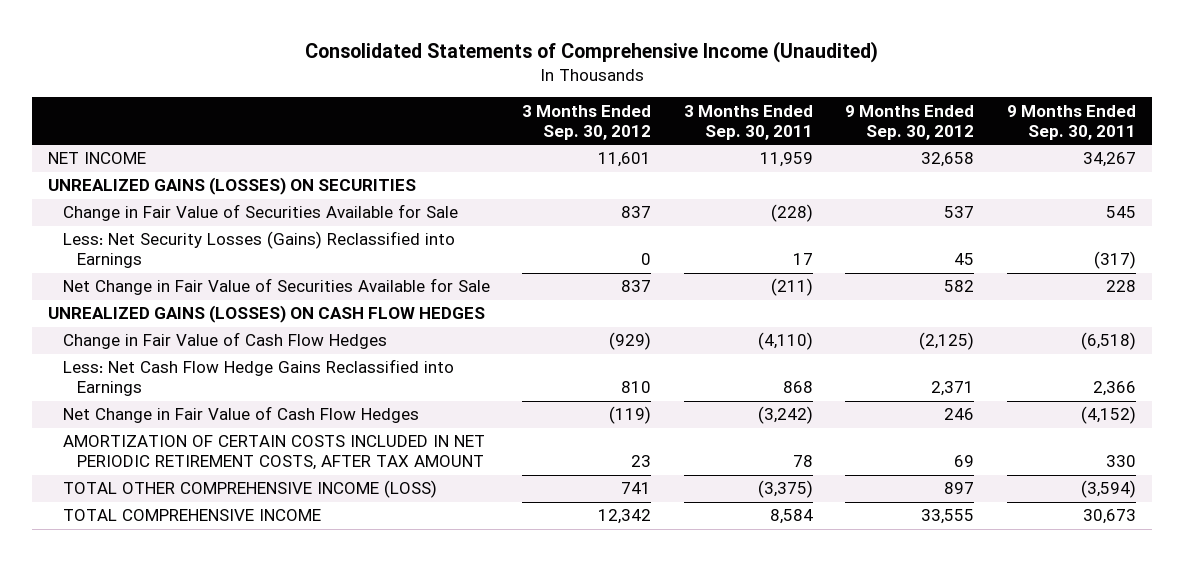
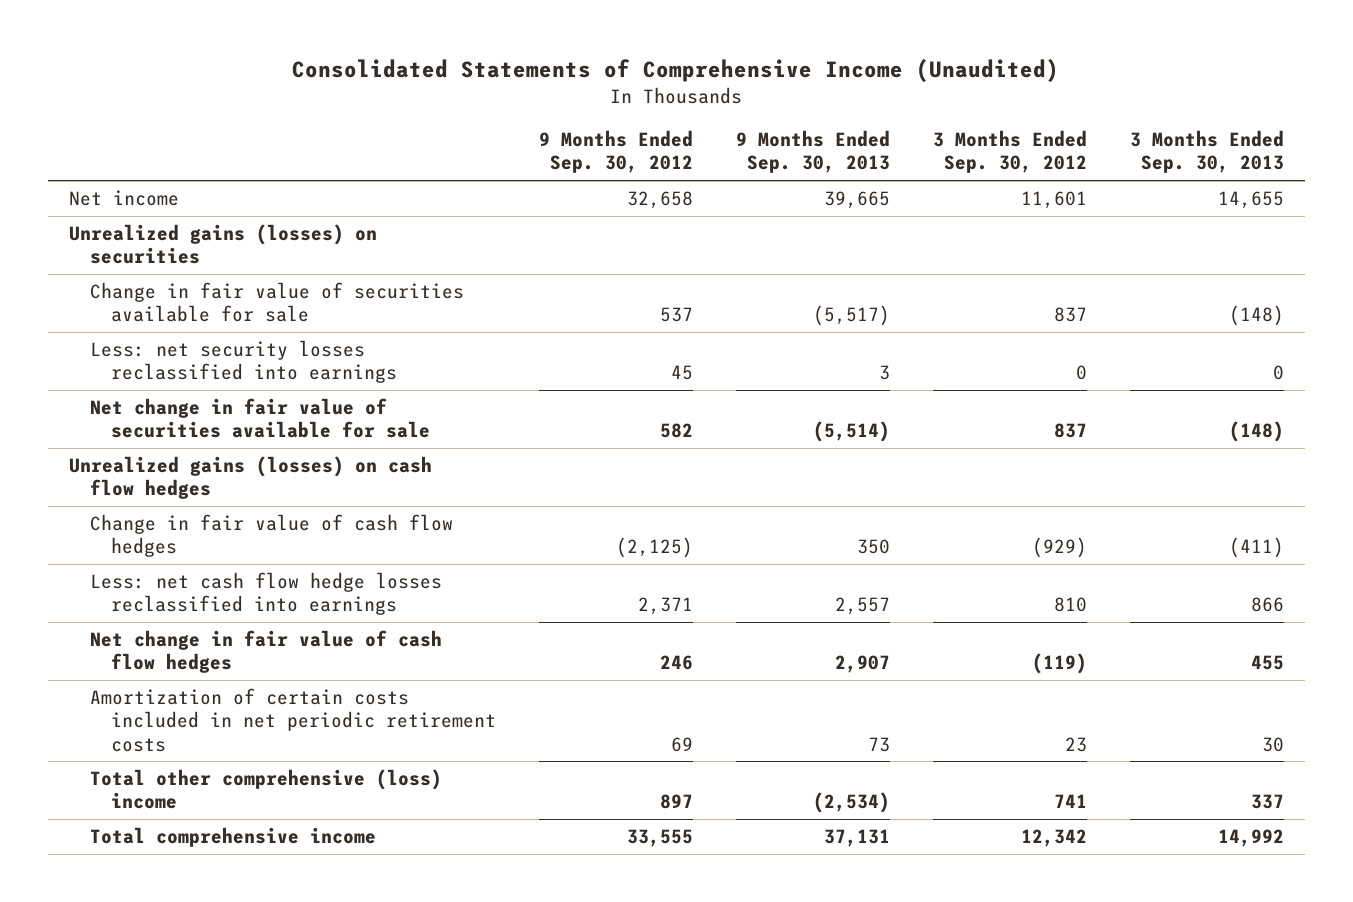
- | 3 Months Ended Sep. 30, 2012 | 3 Months Ended Sep. 30, 2011 | 9 Months Ended Sep. 30, 2012 | 9 Months Ended Sep. 30, 2011
+ | 9 Months Ended Sep. 30, 2012 | 9 Months Ended Sep. 30, 2013 | 3 Months Ended Sep. 30, 2012 | 3 Months Ended Sep. 30, 2013
- NET INCOME | 11,601 | 11,959 | 32,658 | 34,267
- UNREALIZED GAINS (LOSSES) ON SECURITIES
- Change in Fair Value of Securities Available for Sale | 837 | (228) | 537 | 545
- Less: Net Security Losses (Gains) Reclassified into Earnings | 0 | 17 | 45 | (317)
- Net Change in Fair Value of Securities Available for Sale | 837 | (211) | 582 | 228
- UNREALIZED GAINS (LOSSES) ON CASH FLOW HEDGES
- Change in Fair Value of Cash Flow Hedges | (929) | (4,110) | (2,125) | (6,518)
- Less: Net Cash Flow Hedge Gains Reclassified into Earnings | 810 | 868 | 2,371 | 2,366
- Net Change in Fair Value of Cash Flow Hedges | (119) | (3,242) | 246 | (4,152)
- AMORTIZATION OF CERTAIN COSTS INCLUDED IN NET PERIODIC RETIREMENT COSTS, AFTER TAX AMOUNT | 23 | 78 | 69 | 330
- TOTAL OTHER COMPREHENSIVE INCOME (LOSS) | 741 | (3,375) | 897 | (3,594)
- TOTAL COMPREHENSIVE INCOME | 12,342 | 8,584 | 33,555 | 30,673
+ Net income | 32,658 | 39,665 | 11,601 | 14,655
+ Unrealized gains (losses) on securities
+ Change in fair value of securities available for sale | 537 | (5,517) | 837 | (148)
+ Less: net security losses reclassified into earnings | 45 | 3 | 0 | 0
+ Net change in fair value of securities available for sale | 582 | (5,514) | 837 | (148)
+ Unrealized gains (losses) on cash flow hedges
+ Change in fair value of cash flow hedges | (2,125) | 350 | (929) | (411)
+ Less: net cash flow hedge losses reclassified into earnings | 2,371 | 2,557 | 810 | 866
+ Net change in fair value of cash flow hedges | 246 | 2,907 | (119) | 455
+ Amortization of certain costs included in net periodic retirement costs | 69 | 73 | 23 | 30
+ Total other comprehensive (loss) income | 897 | (2,534) | 741 | 337
+ Total comprehensive income | 33,555 | 37,131 | 12,342 | 14,992

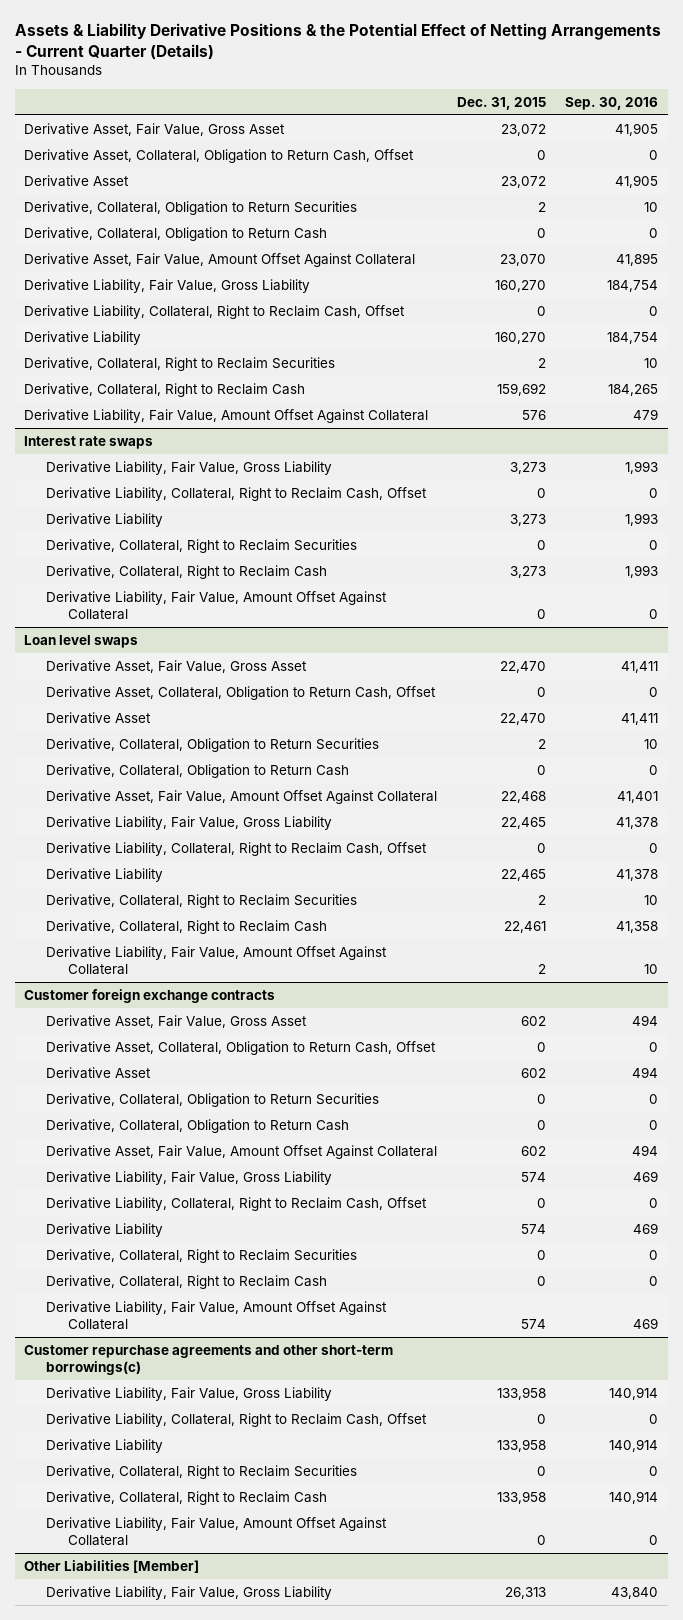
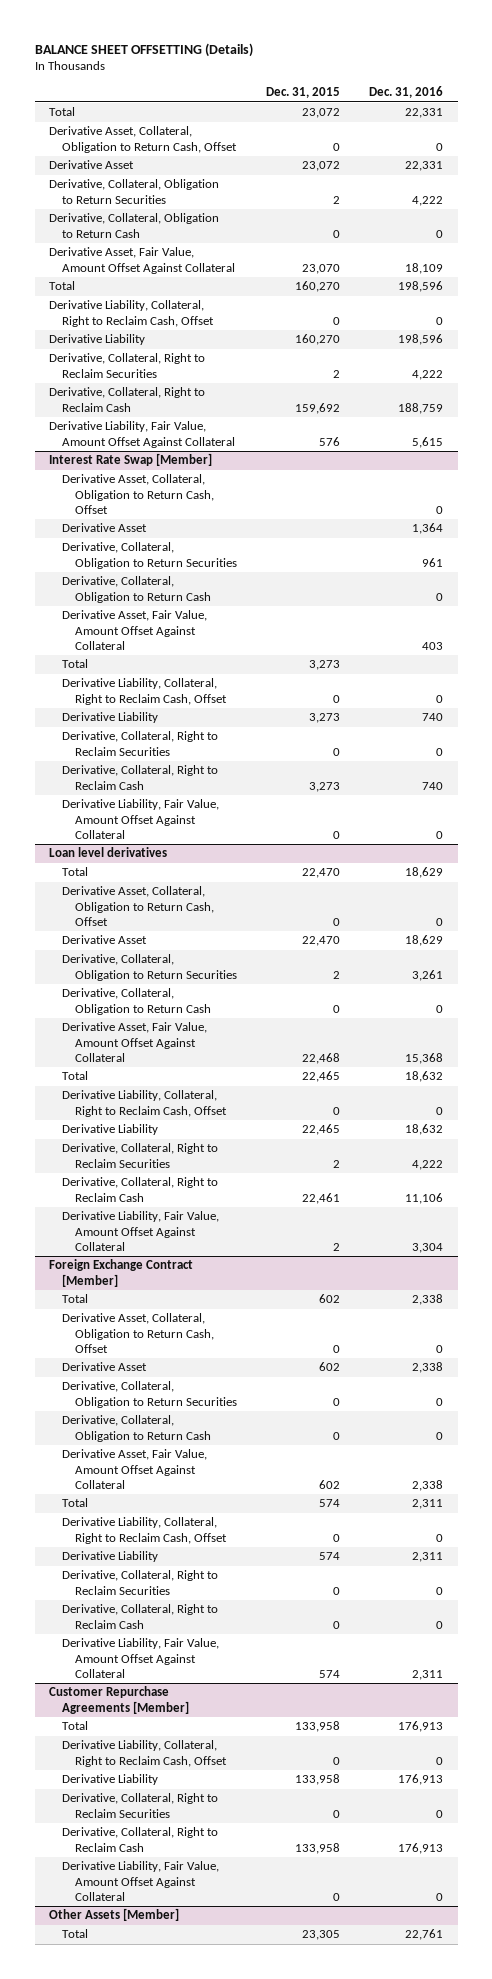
- Assets & Liability Derivative Positions & the Potential Effect of Netting Arrangements - Current Quarter (Details)
+ BALANCE SHEET OFFSETTING (Details)
- | Dec. 31, 2015 | Sep. 30, 2016
+ | Dec. 31, 2015 | Dec. 31, 2016
- Derivative Asset, Fair Value, Gross Asset | 23,072 | 41,905
+ Total | 23,072 | 22,331
- Derivative Liability, Fair Value, Gross Liability | 160,270 | 184,754
+ Total | 160,270 | 198,596
- Interest rate swaps
- Derivative Liability, Fair Value, Gross Liability | 3,273 | 1,993
+ Interest Rate Swap [Member]
+ Derivative Asset, Collateral, Obligation to Return Cash, Offset | | 0
+ Derivative Asset | | 1,364
+ Derivative, Collateral, Obligation to Return Securities | | 961
+ Derivative, Collateral, Obligation to Return Cash | | 0
+ Derivative Asset, Fair Value, Amount Offset Against Collateral | | 403
+ Total | 3,273 |
- Loan level swaps
- Derivative Asset, Fair Value, Gross Asset | 22,470 | 41,411
+ Loan level derivatives
+ Total | 22,470 | 18,629
- Derivative Liability, Fair Value, Gross Liability | 22,465 | 41,378
+ Total | 22,465 | 18,632
- Customer foreign exchange contracts
- Derivative Asset, Fair Value, Gross Asset | 602 | 494
+ Foreign Exchange Contract [Member]
+ Total | 602 | 2,338
- Derivative Liability, Fair Value, Gross Liability | 574 | 469
+ Total | 574 | 2,311
- Customer repurchase agreements and other short-term borrowings(c)
- Derivative Liability, Fair Value, Gross Liability | 133,958 | 140,914
+ Customer Repurchase Agreements [Member]
+ Total | 133,958 | 176,913
- Other Liabilities [Member]
- Derivative Liability, Fair Value, Gross Liability | 26,313 | 43,840
+ Other Assets [Member]
+ Total | 23,305 | 22,761

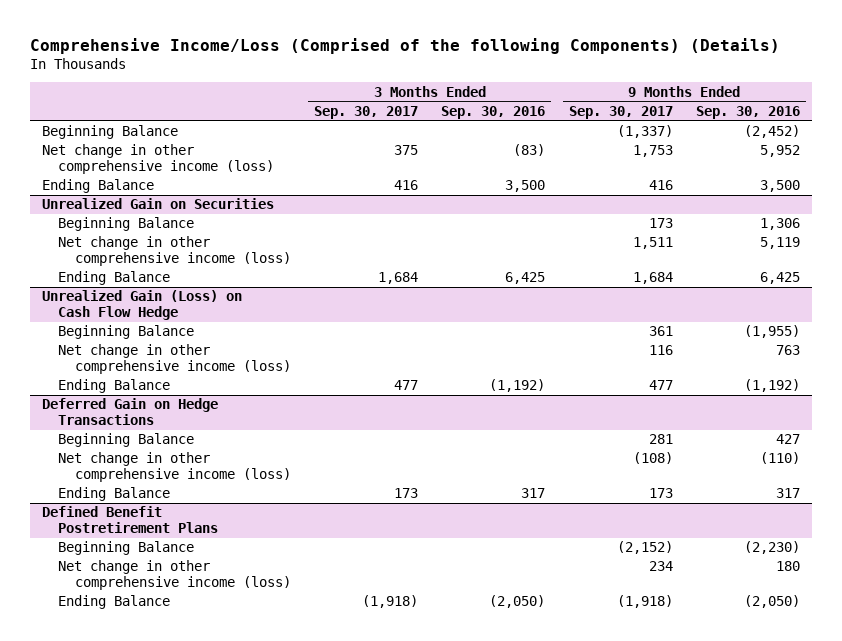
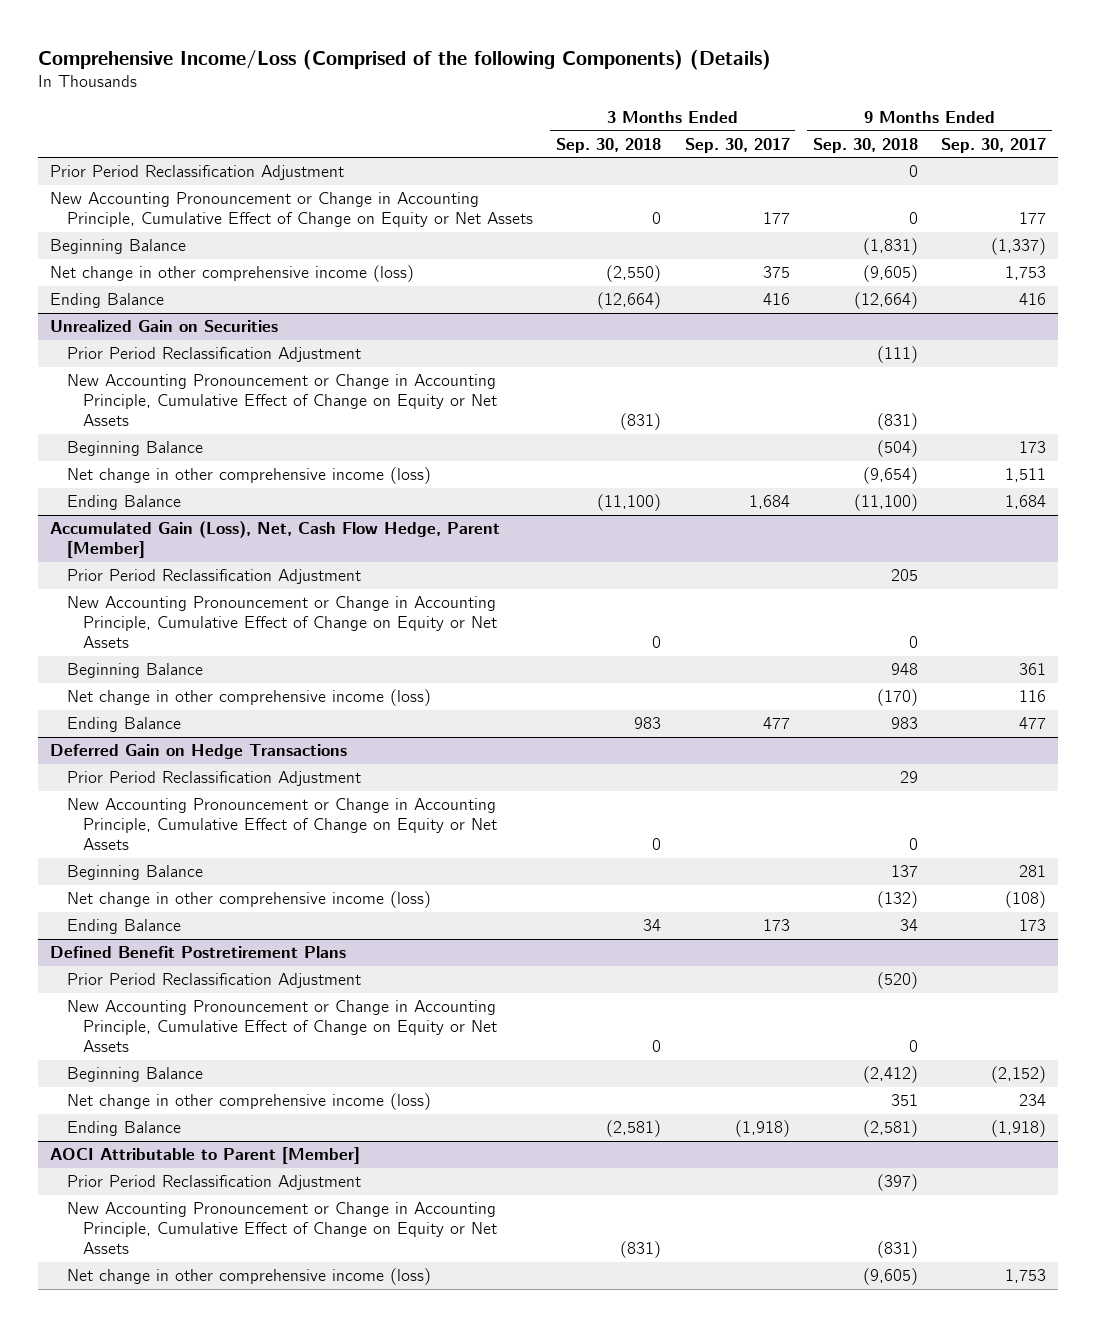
- | 3 Months Ended Sep. 30, 2017 | 3 Months Ended Sep. 30, 2016 | 9 Months Ended Sep. 30, 2017 | 9 Months Ended Sep. 30, 2016
+ | 3 Months Ended Sep. 30, 2018 | 3 Months Ended Sep. 30, 2017 | 9 Months Ended Sep. 30, 2018 | 9 Months Ended Sep. 30, 2017
+ Prior Period Reclassification Adjustment | | | 0 |
+ New Accounting Pronouncement or Change in Accounting Principle, Cumulative Effect of Change on Equity or Net Assets | 0 | 177 | 0 | 177
@ Unrealized Gain on Securities
+ Prior Period Reclassification Adjustment | | | (111) |
+ New Accounting Pronouncement or Change in Accounting Principle, Cumulative Effect of Change on Equity or Net Assets | (831) | | (831) |
- Unrealized Gain (Loss) on Cash Flow Hedge
+ Accumulated Gain (Loss), Net, Cash Flow Hedge, Parent [Member]
+ Prior Period Reclassification Adjustment | | | 205 |
+ New Accounting Pronouncement or Change in Accounting Principle, Cumulative Effect of Change on Equity or Net Assets | 0 | | 0 |
@ Deferred Gain on Hedge Transactions
+ Prior Period Reclassification Adjustment | | | 29 |
+ New Accounting Pronouncement or Change in Accounting Principle, Cumulative Effect of Change on Equity or Net Assets | 0 | | 0 |
@ Defined Benefit Postretirement Plans
+ Prior Period Reclassification Adjustment | | | (520) |
+ New Accounting Pronouncement or Change in Accounting Principle, Cumulative Effect of Change on Equity or Net Assets | 0 | | 0 |
+ AOCI Attributable to Parent [Member]
+ Prior Period Reclassification Adjustment | | | (397) |
+ New Accounting Pronouncement or Change in Accounting Principle, Cumulative Effect of Change on Equity or Net Assets | (831) | | (831) |
+ Net change in other comprehensive income (loss) | | | (9,605) | 1,753

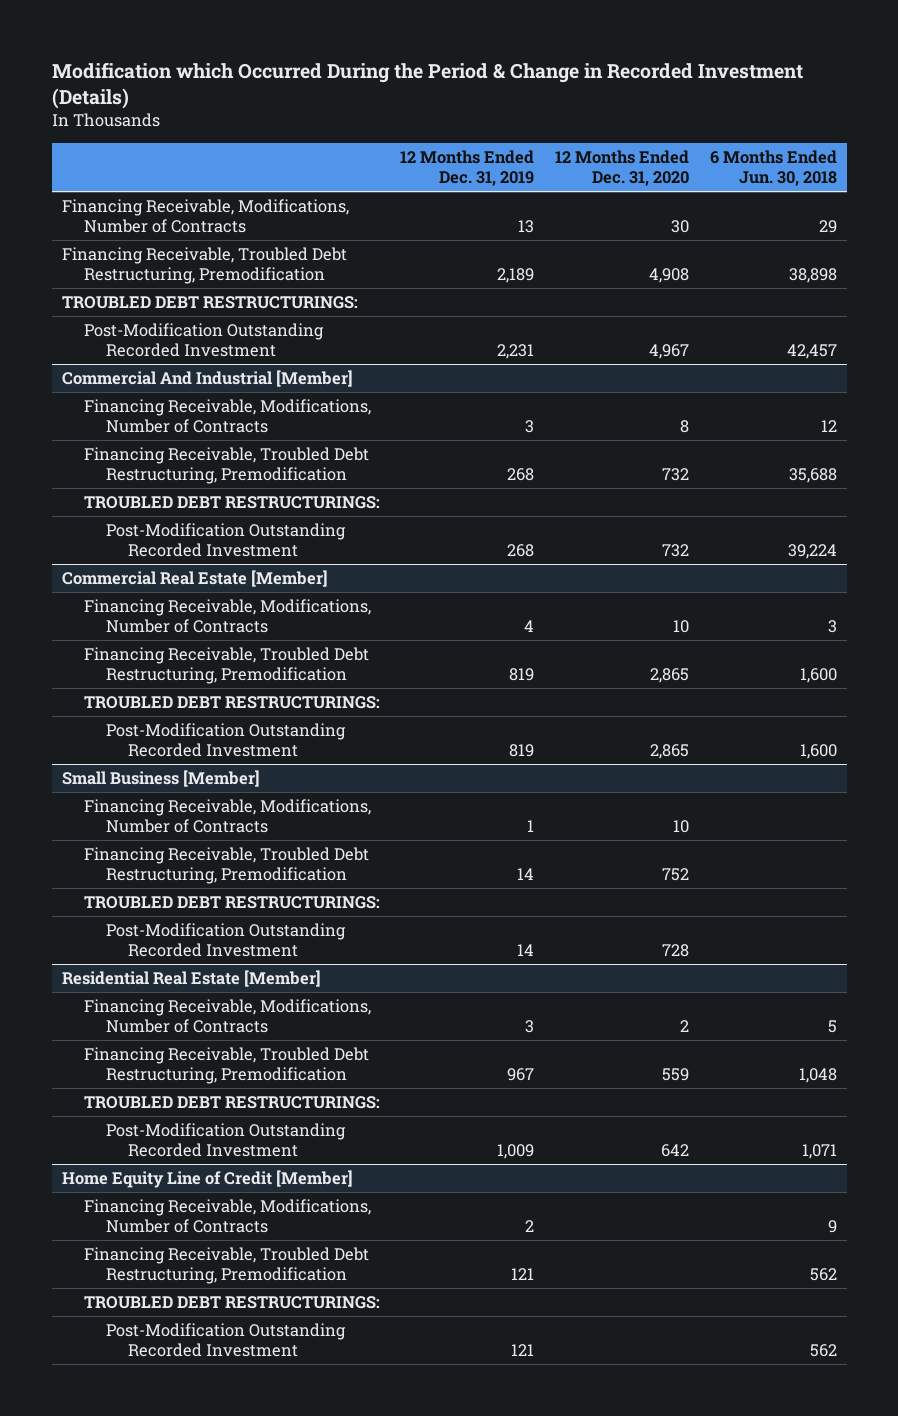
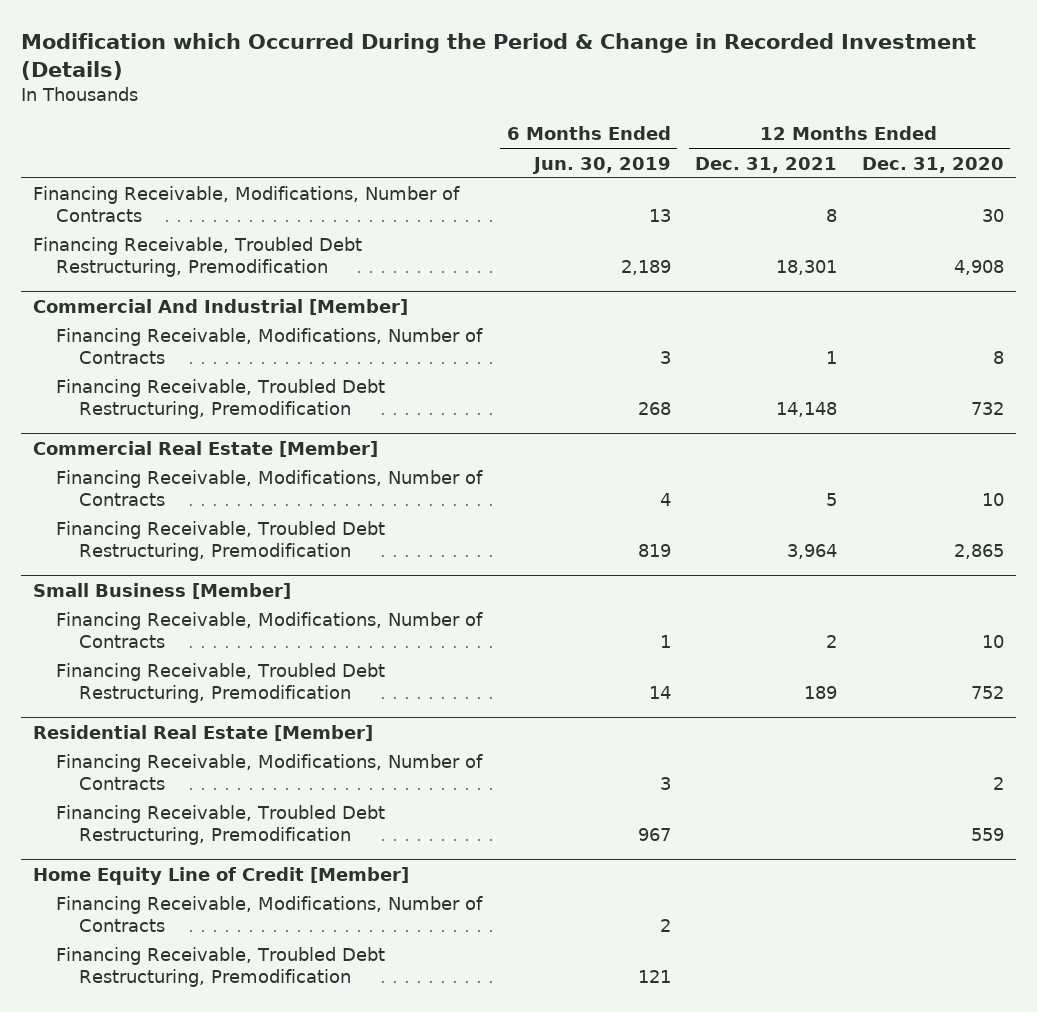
- | 12 Months Ended Dec. 31, 2019 | 12 Months Ended Dec. 31, 2020 | 6 Months Ended Jun. 30, 2018
+ | 6 Months Ended Jun. 30, 2019 | 12 Months Ended Dec. 31, 2021 | 12 Months Ended Dec. 31, 2020
- TROUBLED DEBT RESTRUCTURINGS:
- Post-Modification Outstanding Recorded Investment | 2,231 | 4,967 | 42,457
@ Commercial And Industrial [Member]
- TROUBLED DEBT RESTRUCTURINGS:
- Post-Modification Outstanding Recorded Investment | 268 | 732 | 39,224
@ Commercial Real Estate [Member]
- TROUBLED DEBT RESTRUCTURINGS:
- Post-Modification Outstanding Recorded Investment | 819 | 2,865 | 1,600
@ Small Business [Member]
- TROUBLED DEBT RESTRUCTURINGS:
- Post-Modification Outstanding Recorded Investment | 14 | 728 |
@ Residential Real Estate [Member]
- TROUBLED DEBT RESTRUCTURINGS:
- Post-Modification Outstanding Recorded Investment | 1,009 | 642 | 1,071
@ Home Equity Line of Credit [Member]
- TROUBLED DEBT RESTRUCTURINGS:
- Post-Modification Outstanding Recorded Investment | 121 | | 562

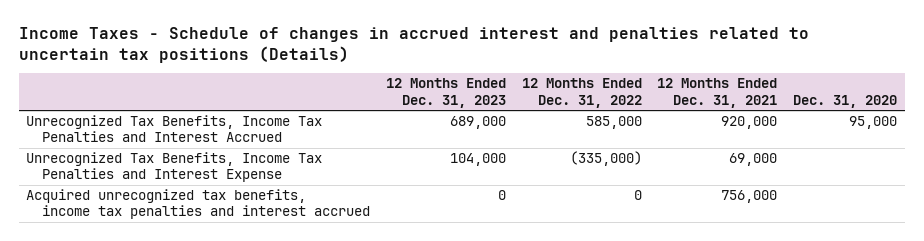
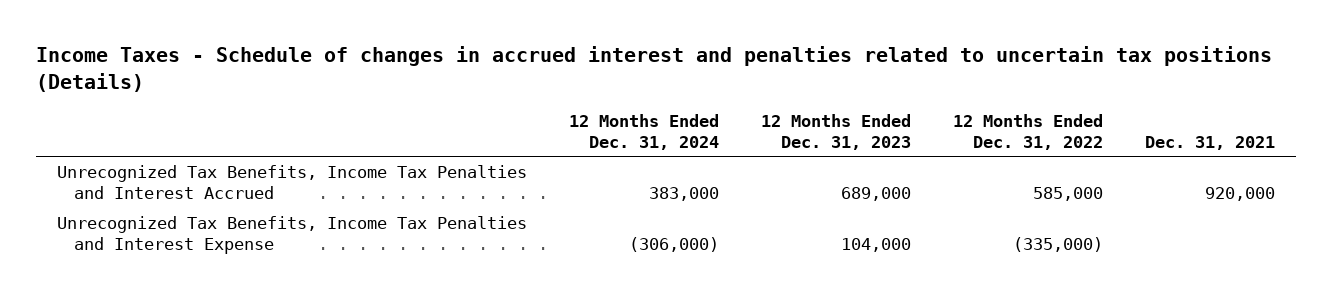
- | 12 Months Ended Dec. 31, 2023 | 12 Months Ended Dec. 31, 2022 | 12 Months Ended Dec. 31, 2021 | Dec. 31, 2020
+ | 12 Months Ended Dec. 31, 2024 | 12 Months Ended Dec. 31, 2023 | 12 Months Ended Dec. 31, 2022 | Dec. 31, 2021
- Acquired unrecognized tax benefits, income tax penalties and interest accrued | 0 | 0 | 756,000 |

